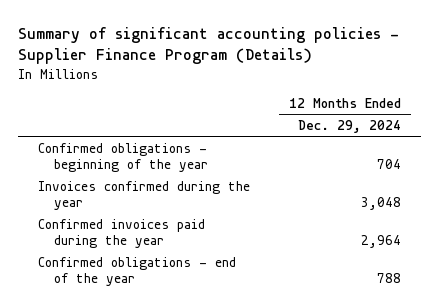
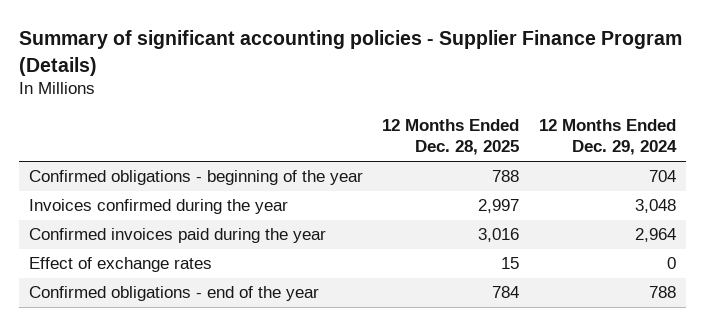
- | 12 Months Ended Dec. 29, 2024
+ | 12 Months Ended Dec. 28, 2025 | 12 Months Ended Dec. 29, 2024
+ Effect of exchange rates | 15 | 0

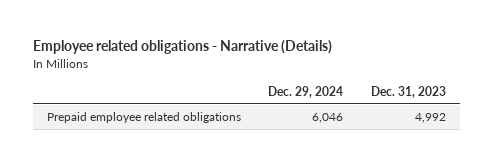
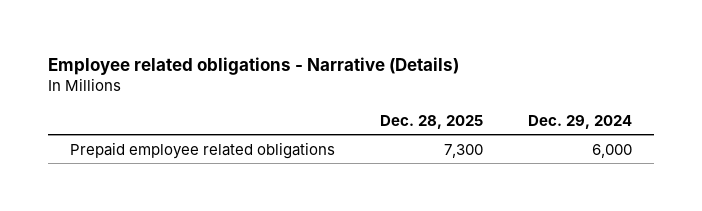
- | Dec. 29, 2024 | Dec. 31, 2023
+ | Dec. 28, 2025 | Dec. 29, 2024
- Prepaid employee related obligations | 6,046 | 4,992
+ Prepaid employee related obligations | 7,300 | 6,000

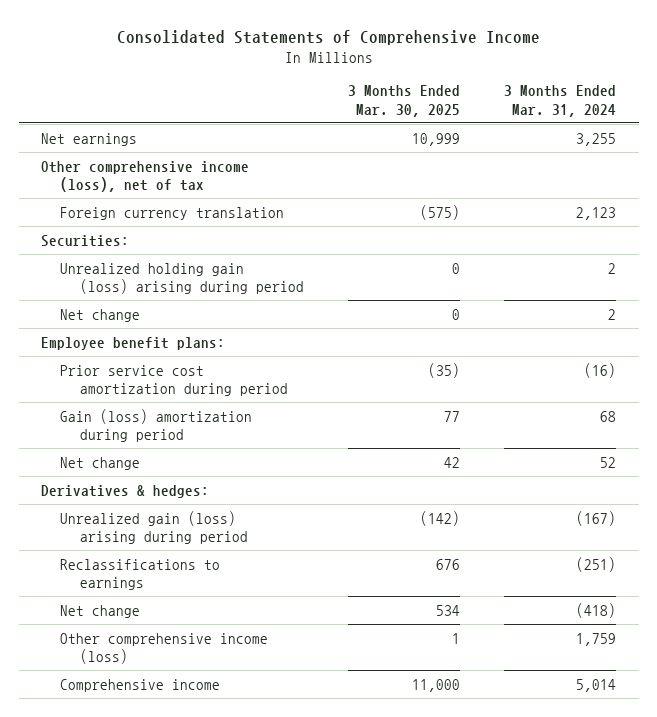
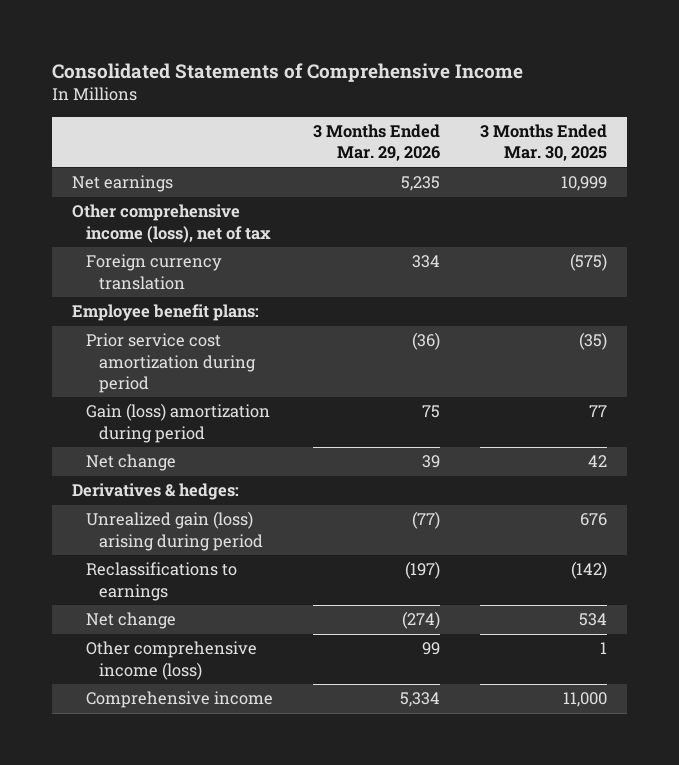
- | 3 Months Ended Mar. 30, 2025 | 3 Months Ended Mar. 31, 2024
+ | 3 Months Ended Mar. 29, 2026 | 3 Months Ended Mar. 30, 2025
- Securities:
- Unrealized holding gain (loss) arising during period | 0 | 2
- Net change | 0 | 2
- Unrealized gain (loss) arising during period | (142) | (167)
- Reclassifications to earnings | 676 | (251)
+ Unrealized gain (loss) arising during period | (77) | 676
+ Reclassifications to earnings | (197) | (142)

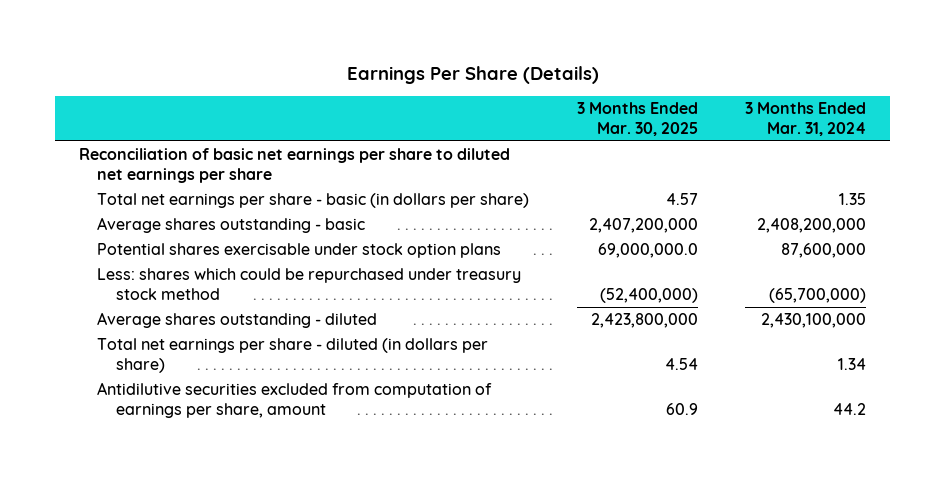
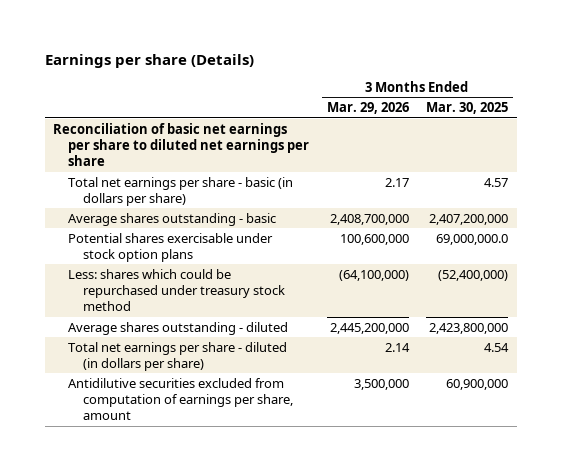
- Earnings Per Share (Details)
+ Earnings per share (Details)
- | 3 Months Ended Mar. 30, 2025 | 3 Months Ended Mar. 31, 2024
+ | 3 Months Ended Mar. 29, 2026 | 3 Months Ended Mar. 30, 2025
- Antidilutive securities excluded from computation of earnings per share, amount | 60.9 | 44.2
+ Antidilutive securities excluded from computation of earnings per share, amount | 3,500,000 | 60,900,000

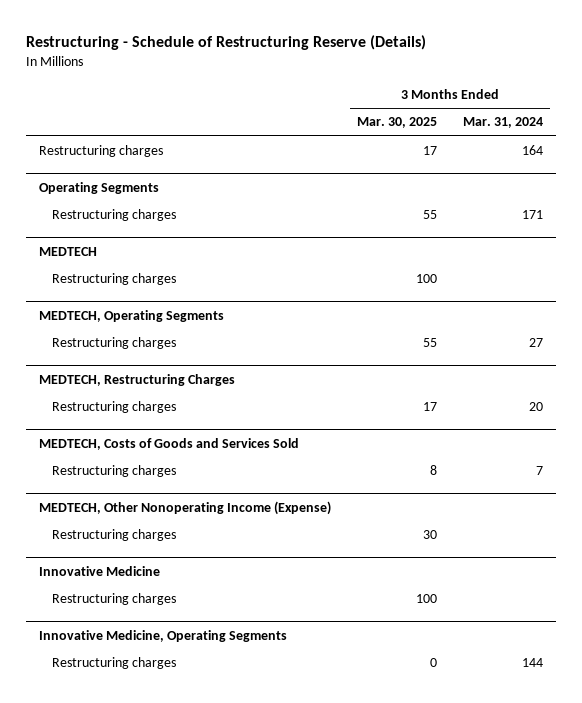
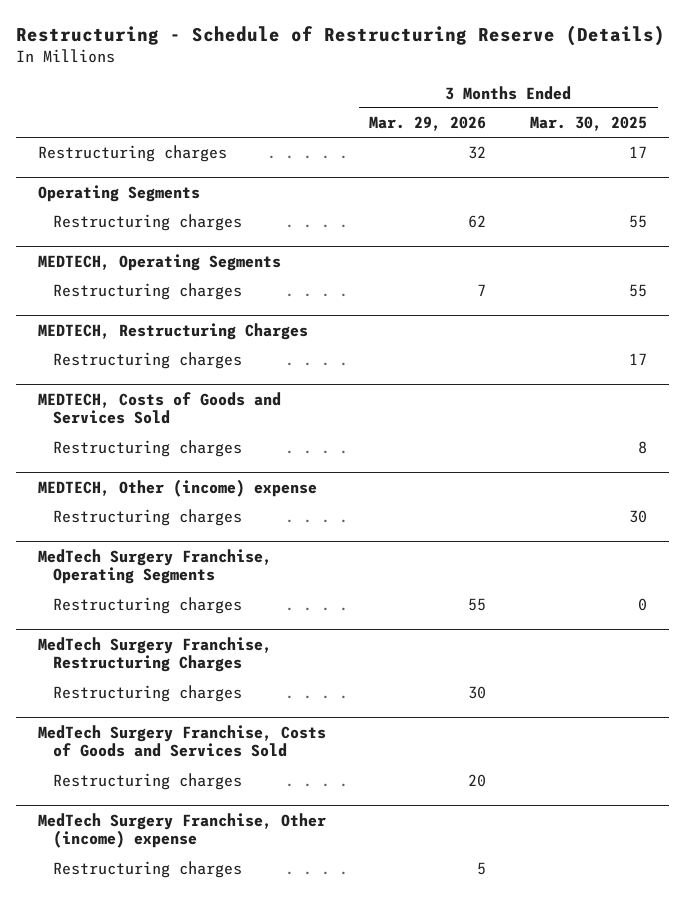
- | 3 Months Ended Mar. 30, 2025 | 3 Months Ended Mar. 31, 2024
+ | 3 Months Ended Mar. 29, 2026 | 3 Months Ended Mar. 30, 2025
- MEDTECH
- Restructuring charges | 100 |
- MEDTECH, Other Nonoperating Income (Expense)
+ MEDTECH, Other (income) expense
- Innovative Medicine
- Restructuring charges | 100 |
- Innovative Medicine, Operating Segments
+ MedTech Surgery Franchise, Operating Segments
+ MedTech Surgery Franchise, Restructuring Charges
+ Restructuring charges | 30 |
+ MedTech Surgery Franchise, Costs of Goods and Services Sold
+ Restructuring charges | 20 |
+ MedTech Surgery Franchise, Other (income) expense
+ Restructuring charges | 5 |

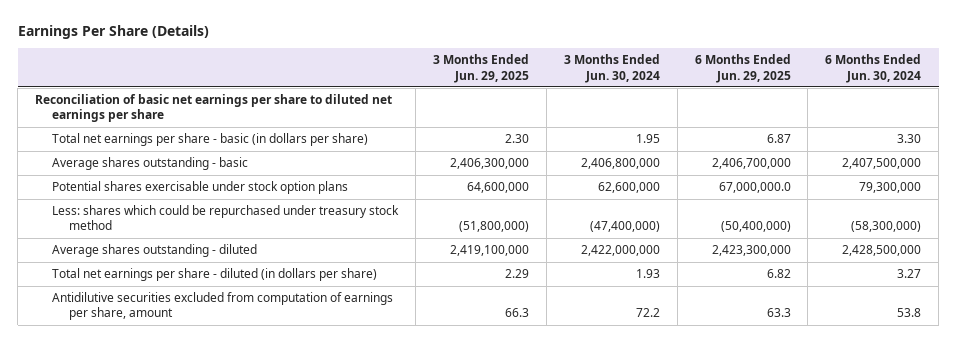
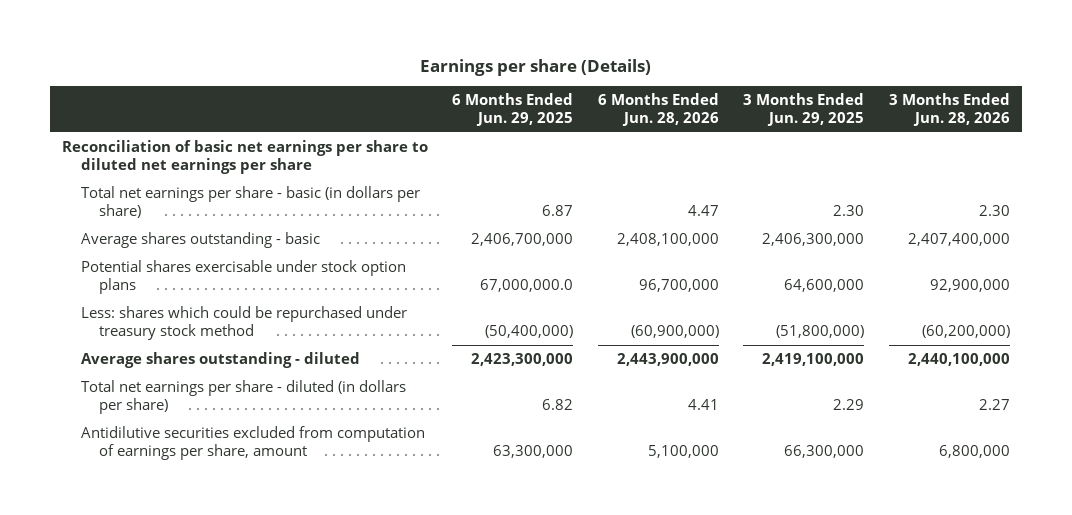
- Earnings Per Share (Details)
+ Earnings per share (Details)
- | 3 Months Ended Jun. 29, 2025 | 3 Months Ended Jun. 30, 2024 | 6 Months Ended Jun. 29, 2025 | 6 Months Ended Jun. 30, 2024
+ | 6 Months Ended Jun. 29, 2025 | 6 Months Ended Jun. 28, 2026 | 3 Months Ended Jun. 29, 2025 | 3 Months Ended Jun. 28, 2026
- Antidilutive securities excluded from computation of earnings per share, amount | 66.3 | 72.2 | 63.3 | 53.8
+ Antidilutive securities excluded from computation of earnings per share, amount | 63,300,000 | 5,100,000 | 66,300,000 | 6,800,000

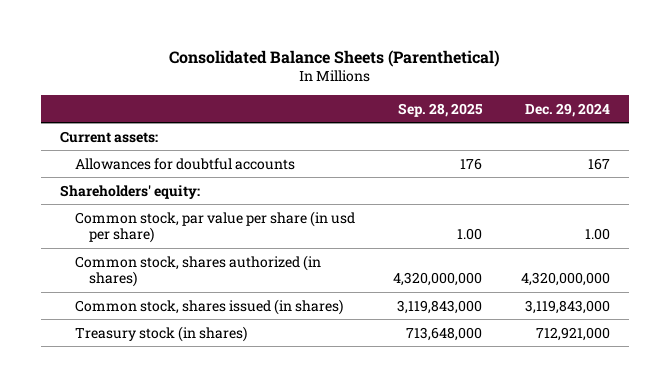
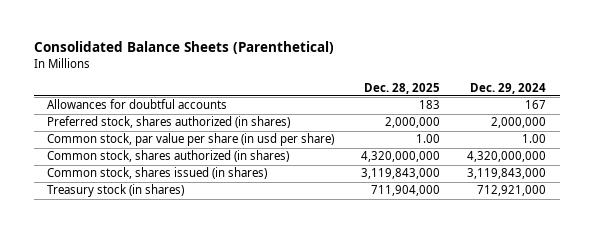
- | Sep. 28, 2025 | Dec. 29, 2024
+ | Dec. 28, 2025 | Dec. 29, 2024
- Current assets:
- Shareholders' equity:
+ Preferred stock, shares authorized (in shares) | 2,000,000 | 2,000,000

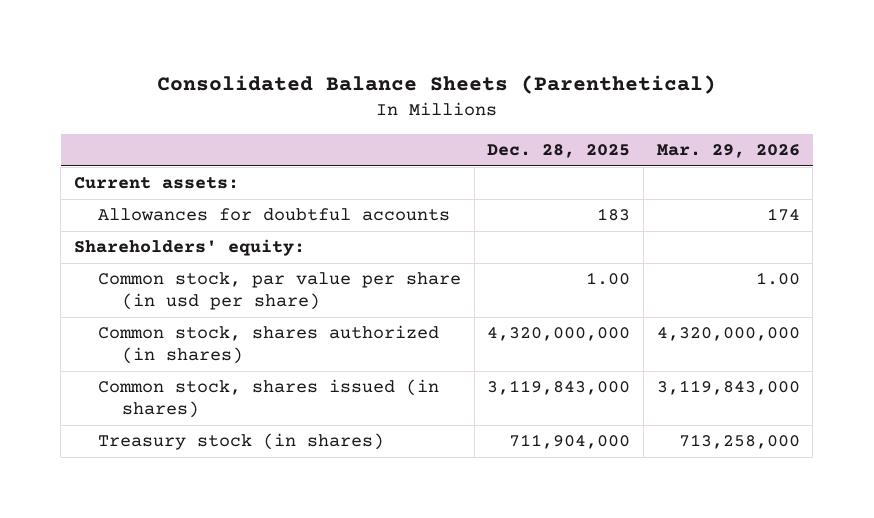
- | Dec. 28, 2025 | Dec. 29, 2024
+ | Dec. 28, 2025 | Mar. 29, 2026
+ Current assets:
- Preferred stock, shares authorized (in shares) | 2,000,000 | 2,000,000
+ Shareholders' equity:

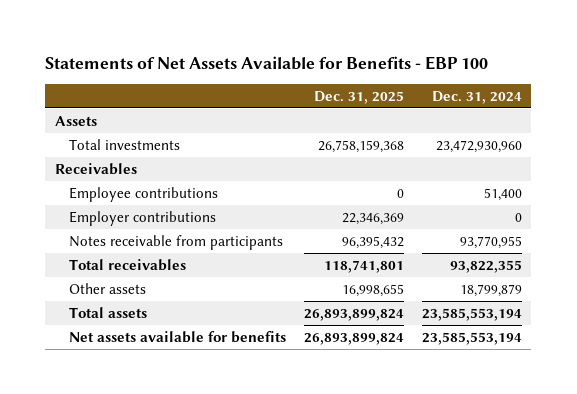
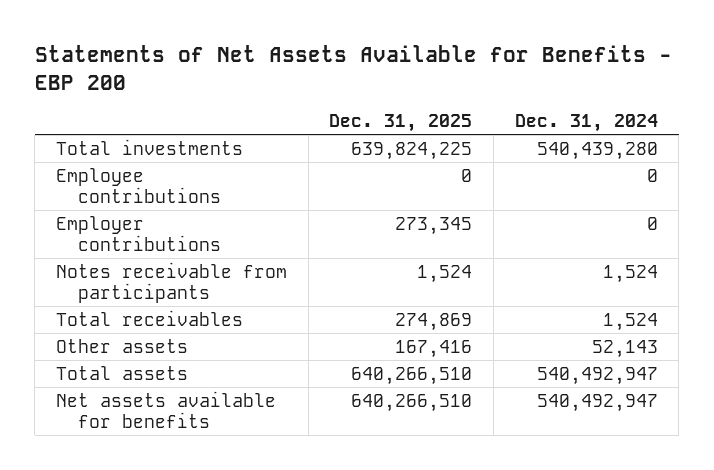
- Statements of Net Assets Available for Benefits - EBP 100
+ Statements of Net Assets Available for Benefits - EBP 200
- Assets
- Total investments | 26,758,159,368 | 23,472,930,960
- Receivables
- Employee contributions | 0 | 51,400
- Employer contributions | 22,346,369 | 0
- Notes receivable from participants | 96,395,432 | 93,770,955
- Total receivables | 118,741,801 | 93,822,355
- Other assets | 16,998,655 | 18,799,879
- Total assets | 26,893,899,824 | 23,585,553,194
- Net assets available for benefits | 26,893,899,824 | 23,585,553,194
+ Total investments | 639,824,225 | 540,439,280
+ Employee contributions | 0 | 0
+ Employer contributions | 273,345 | 0
+ Notes receivable from participants | 1,524 | 1,524
+ Total receivables | 274,869 | 1,524
+ Other assets | 167,416 | 52,143
+ Total assets | 640,266,510 | 540,492,947
+ Net assets available for benefits | 640,266,510 | 540,492,947

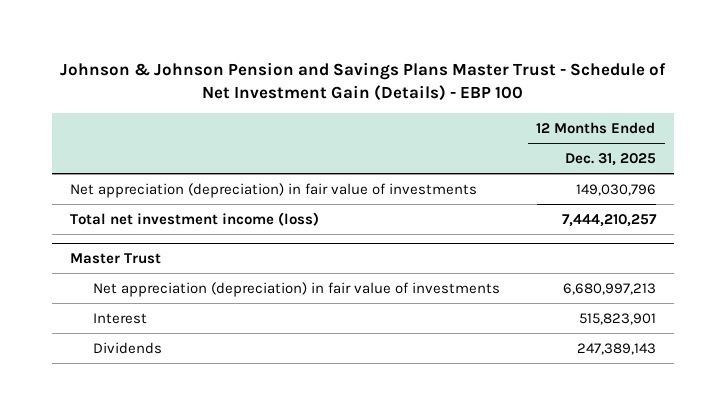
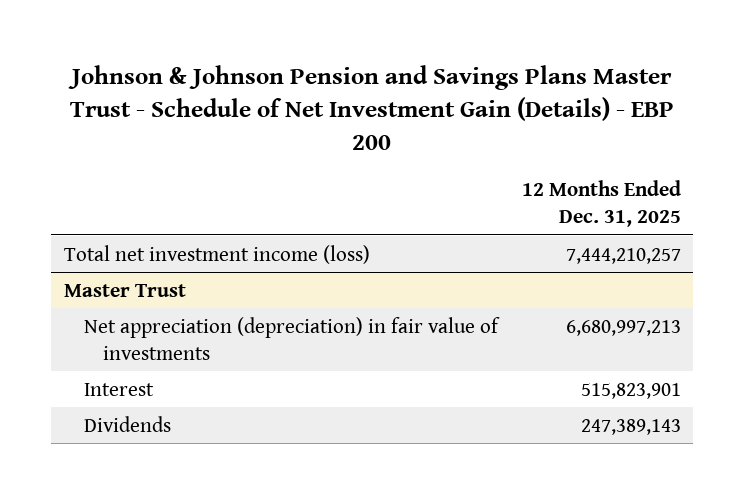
- Johnson & Johnson Pension and Savings Plans Master Trust - Schedule of Net Investment Gain (Details) - EBP 100
+ Johnson & Johnson Pension and Savings Plans Master Trust - Schedule of Net Investment Gain (Details) - EBP 200
- Net appreciation (depreciation) in fair value of investments | 149,030,796

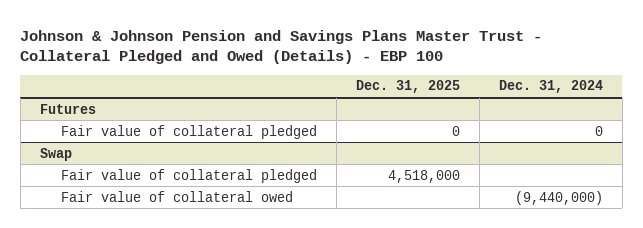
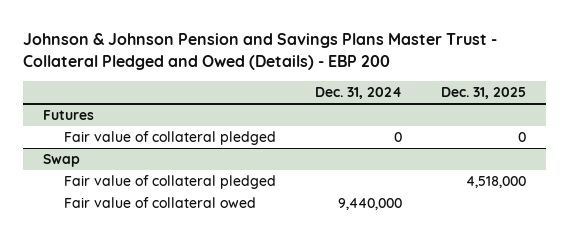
- Johnson & Johnson Pension and Savings Plans Master Trust - Collateral Pledged and Owed (Details) - EBP 100
+ Johnson & Johnson Pension and Savings Plans Master Trust - Collateral Pledged and Owed (Details) - EBP 200
- | Dec. 31, 2025 | Dec. 31, 2024
+ | Dec. 31, 2024 | Dec. 31, 2025
@ Swap
- Fair value of collateral owed | | (9,440,000)
+ Fair value of collateral owed | 9,440,000 |

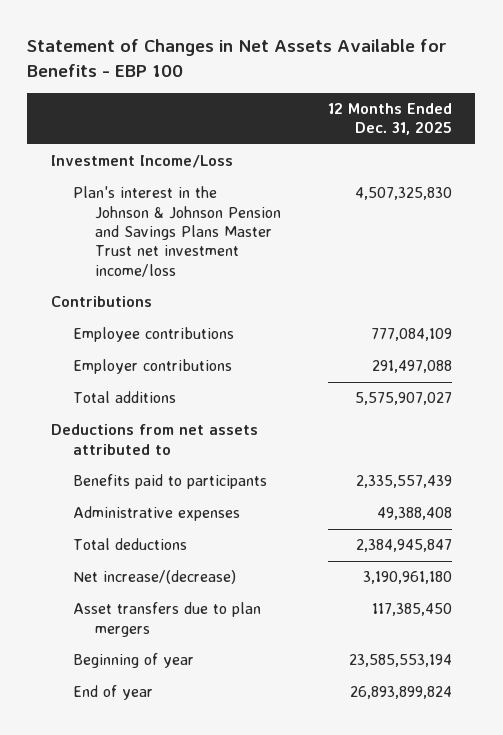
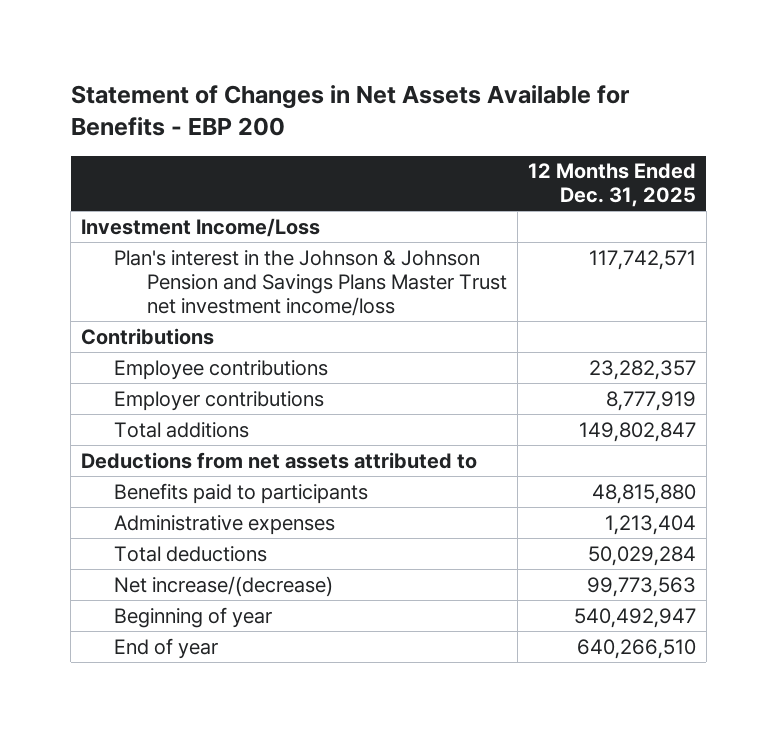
- Statement of Changes in Net Assets Available for Benefits - EBP 100
+ Statement of Changes in Net Assets Available for Benefits - EBP 200
- Plan's interest in the Johnson & Johnson Pension and Savings Plans Master Trust net investment income/loss | 4,507,325,830
+ Plan's interest in the Johnson & Johnson Pension and Savings Plans Master Trust net investment income/loss | 117,742,571
- Employee contributions | 777,084,109
- Employer contributions | 291,497,088
- Total additions | 5,575,907,027
+ Employee contributions | 23,282,357
+ Employer contributions | 8,777,919
+ Total additions | 149,802,847
- Benefits paid to participants | 2,335,557,439
- Administrative expenses | 49,388,408
- Total deductions | 2,384,945,847
- Net increase/(decrease) | 3,190,961,180
- Asset transfers due to plan mergers | 117,385,450
- Beginning of year | 23,585,553,194
- End of year | 26,893,899,824
+ Benefits paid to participants | 48,815,880
+ Administrative expenses | 1,213,404
+ Total deductions | 50,029,284
+ Net increase/(decrease) | 99,773,563
+ Beginning of year | 540,492,947
+ End of year | 640,266,510

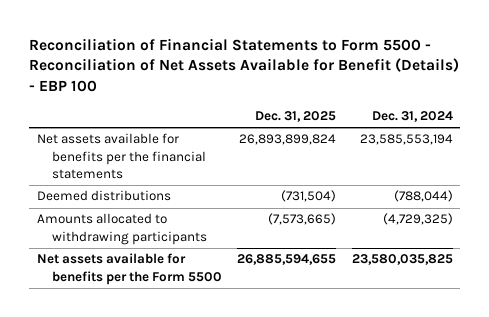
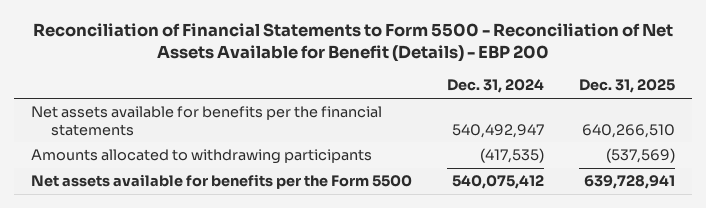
- Reconciliation of Financial Statements to Form 5500 - Reconciliation of Net Assets Available for Benefit (Details) - EBP 100
+ Reconciliation of Financial Statements to Form 5500 - Reconciliation of Net Assets Available for Benefit (Details) - EBP 200
- | Dec. 31, 2025 | Dec. 31, 2024
+ | Dec. 31, 2024 | Dec. 31, 2025
- Net assets available for benefits per the financial statements | 26,893,899,824 | 23,585,553,194
- Deemed distributions | (731,504) | (788,044)
- Amounts allocated to withdrawing participants | (7,573,665) | (4,729,325)
- Net assets available for benefits per the Form 5500 | 26,885,594,655 | 23,580,035,825
+ Net assets available for benefits per the financial statements | 540,492,947 | 640,266,510
+ Amounts allocated to withdrawing participants | (417,535) | (537,569)
+ Net assets available for benefits per the Form 5500 | 540,075,412 | 639,728,941

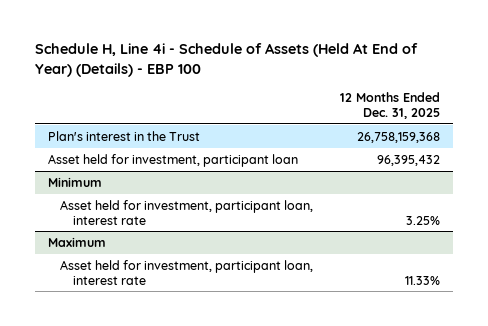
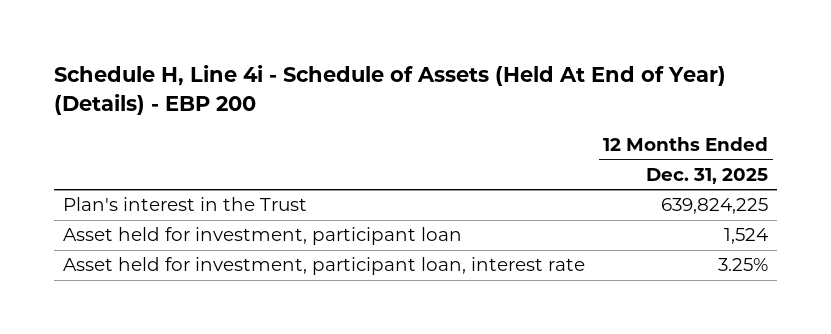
- Schedule H, Line 4i - Schedule of Assets (Held At End of Year) (Details) - EBP 100
+ Schedule H, Line 4i - Schedule of Assets (Held At End of Year) (Details) - EBP 200
- Plan's interest in the Trust | 26,758,159,368
- Asset held for investment, participant loan | 96,395,432
- Minimum
+ Plan's interest in the Trust | 639,824,225
+ Asset held for investment, participant loan | 1,524
- Maximum
- Asset held for investment, participant loan, interest rate | 11.33%

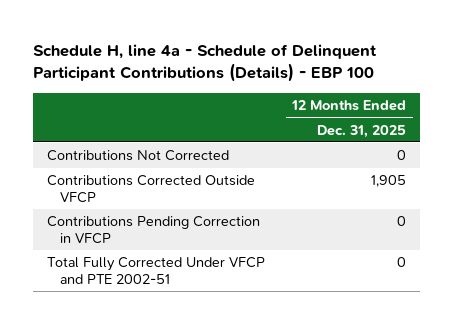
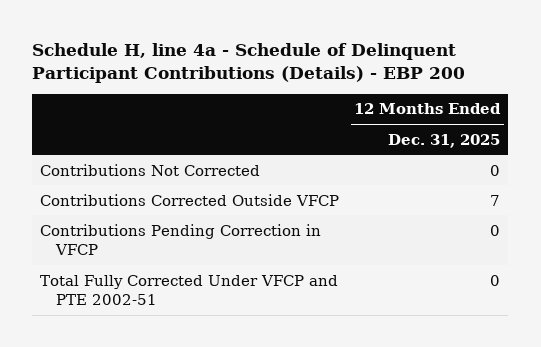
- Schedule H, line 4a - Schedule of Delinquent Participant Contributions (Details) - EBP 100
+ Schedule H, line 4a - Schedule of Delinquent Participant Contributions (Details) - EBP 200
- Contributions Corrected Outside VFCP | 1,905
+ Contributions Corrected Outside VFCP | 7

